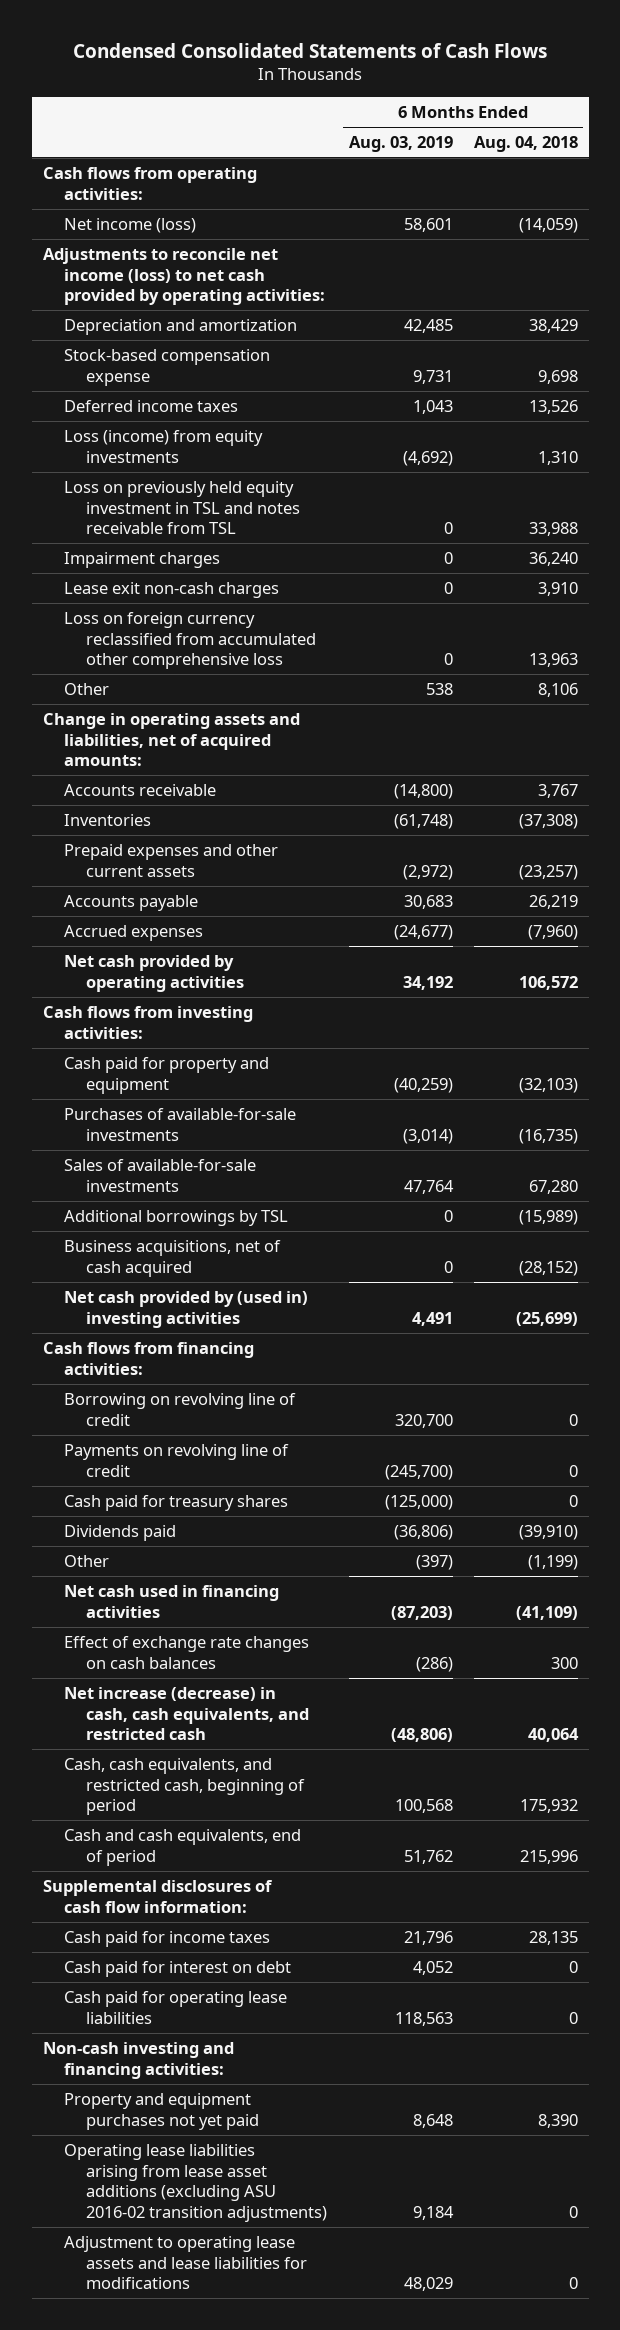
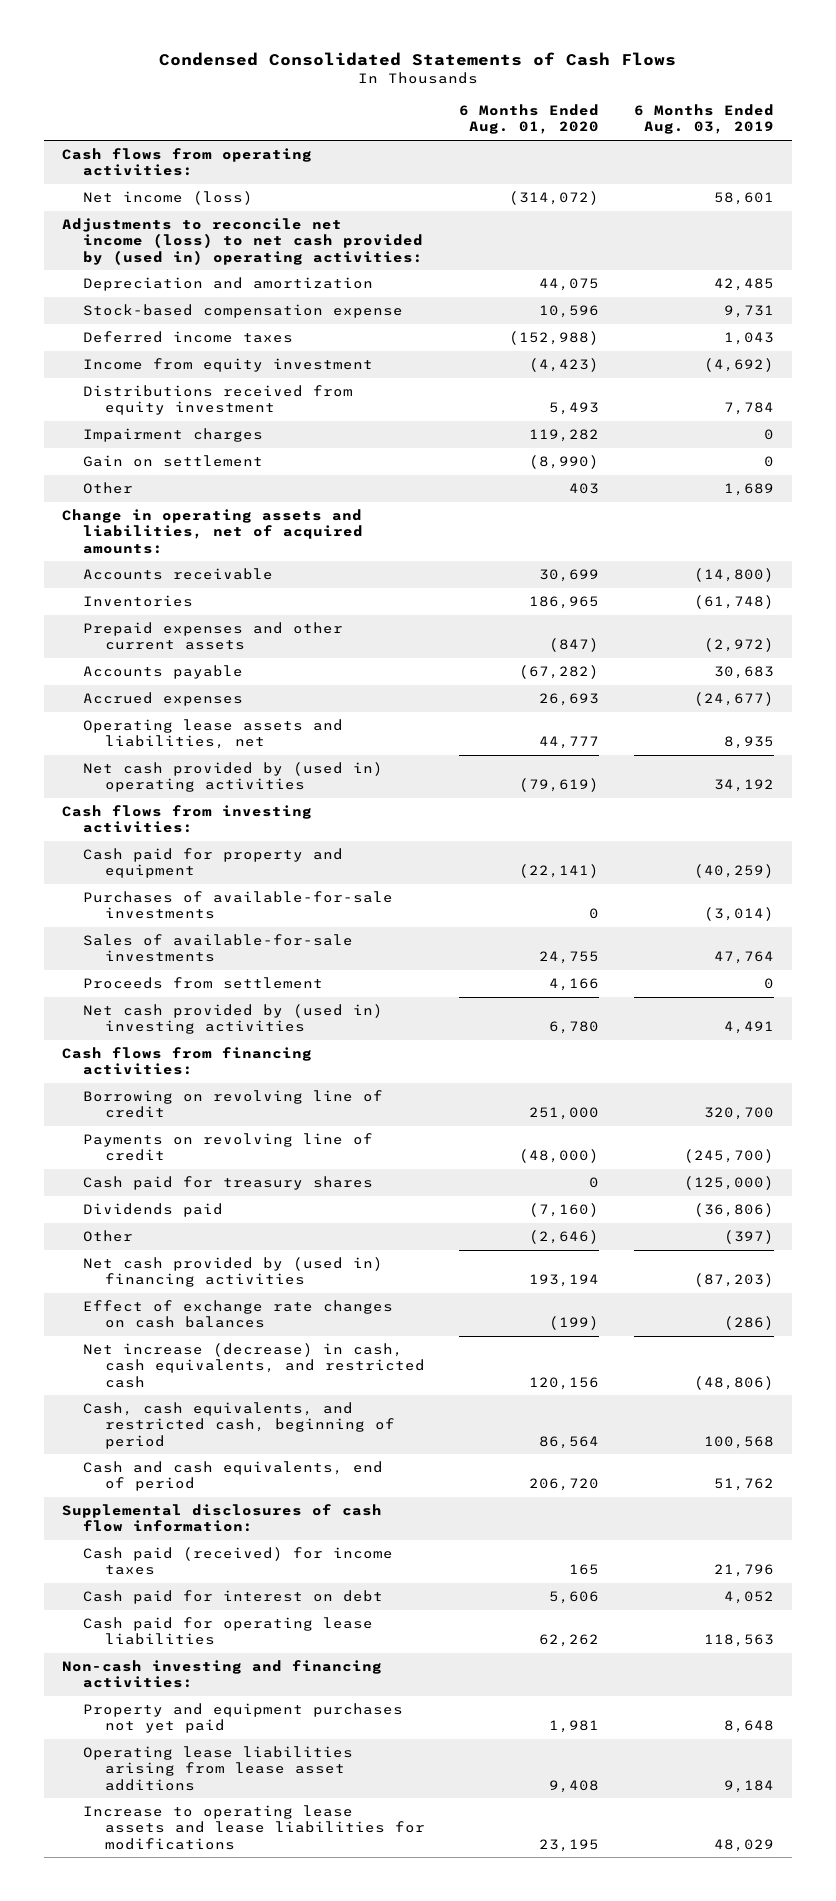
- | 6 Months Ended Aug. 03, 2019 | 6 Months Ended Aug. 04, 2018
+ | 6 Months Ended Aug. 01, 2020 | 6 Months Ended Aug. 03, 2019
- Adjustments to reconcile net income (loss) to net cash provided by operating activities:
+ Adjustments to reconcile net income (loss) to net cash provided by (used in) operating activities:
- Loss (income) from equity investments | (4,692) | 1,310
- Loss on previously held equity investment in TSL and notes receivable from TSL | 0 | 33,988
+ Income from equity investment | (4,423) | (4,692)
+ Distributions received from equity investment | 5,493 | 7,784
- Lease exit non-cash charges | 0 | 3,910
- Loss on foreign currency reclassified from accumulated other comprehensive loss | 0 | 13,963
- Other | 538 | 8,106
+ Gain on settlement | (8,990) | 0
+ Other | 403 | 1,689
- Net cash provided by operating activities | 34,192 | 106,572
+ Operating lease assets and liabilities, net | 44,777 | 8,935
+ Net cash provided by (used in) operating activities | (79,619) | 34,192
- Additional borrowings by TSL | 0 | (15,989)
- Business acquisitions, net of cash acquired | 0 | (28,152)
+ Proceeds from settlement | 4,166 | 0
- Net cash used in financing activities | (87,203) | (41,109)
+ Net cash provided by (used in) financing activities | 193,194 | (87,203)
- Cash paid for income taxes | 21,796 | 28,135
+ Cash paid (received) for income taxes | 165 | 21,796
- Operating lease liabilities arising from lease asset additions (excluding ASU 2016-02 transition adjustments) | 9,184 | 0
- Adjustment to operating lease assets and lease liabilities for modifications | 48,029 | 0
+ Operating lease liabilities arising from lease asset additions | 9,408 | 9,184
+ Increase to operating lease assets and lease liabilities for modifications | 23,195 | 48,029

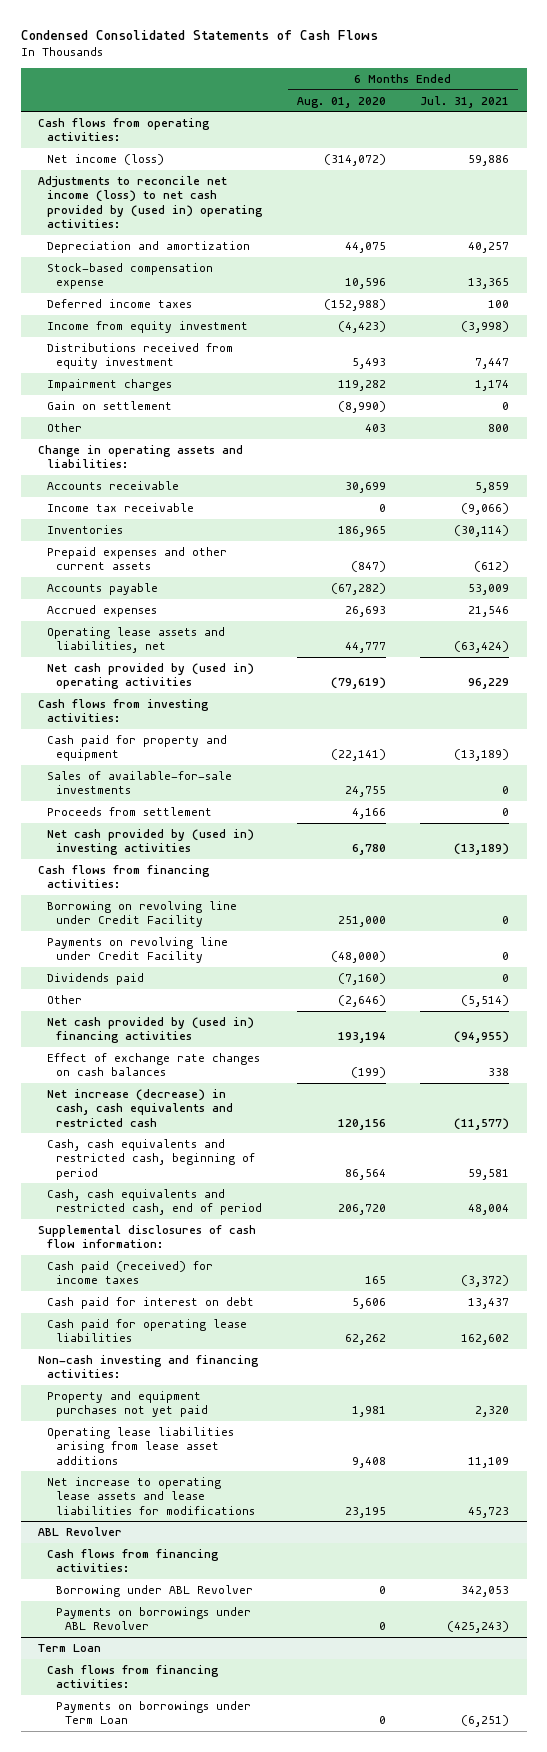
- | 6 Months Ended Aug. 01, 2020 | 6 Months Ended Aug. 03, 2019
+ | 6 Months Ended Aug. 01, 2020 | 6 Months Ended Jul. 31, 2021
- Change in operating assets and liabilities, net of acquired amounts:
+ Change in operating assets and liabilities:
+ Income tax receivable | 0 | (9,066)
- Purchases of available-for-sale investments | 0 | (3,014)
- Borrowing on revolving line of credit | 251,000 | 320,700
- Payments on revolving line of credit | (48,000) | (245,700)
- Cash paid for treasury shares | 0 | (125,000)
+ Borrowing on revolving line under Credit Facility | 251,000 | 0
+ Payments on revolving line under Credit Facility | (48,000) | 0
- Net increase (decrease) in cash, cash equivalents, and restricted cash | 120,156 | (48,806)
- Cash, cash equivalents, and restricted cash, beginning of period | 86,564 | 100,568
- Cash and cash equivalents, end of period | 206,720 | 51,762
+ Net increase (decrease) in cash, cash equivalents and restricted cash | 120,156 | (11,577)
+ Cash, cash equivalents and restricted cash, beginning of period | 86,564 | 59,581
+ Cash, cash equivalents and restricted cash, end of period | 206,720 | 48,004
- Increase to operating lease assets and lease liabilities for modifications | 23,195 | 48,029
+ Net increase to operating lease assets and lease liabilities for modifications | 23,195 | 45,723
+ ABL Revolver
+ Cash flows from financing activities:
+ Borrowing under ABL Revolver | 0 | 342,053
+ Payments on borrowings under ABL Revolver | 0 | (425,243)
+ Term Loan
+ Cash flows from financing activities:
+ Payments on borrowings under Term Loan | 0 | (6,251)

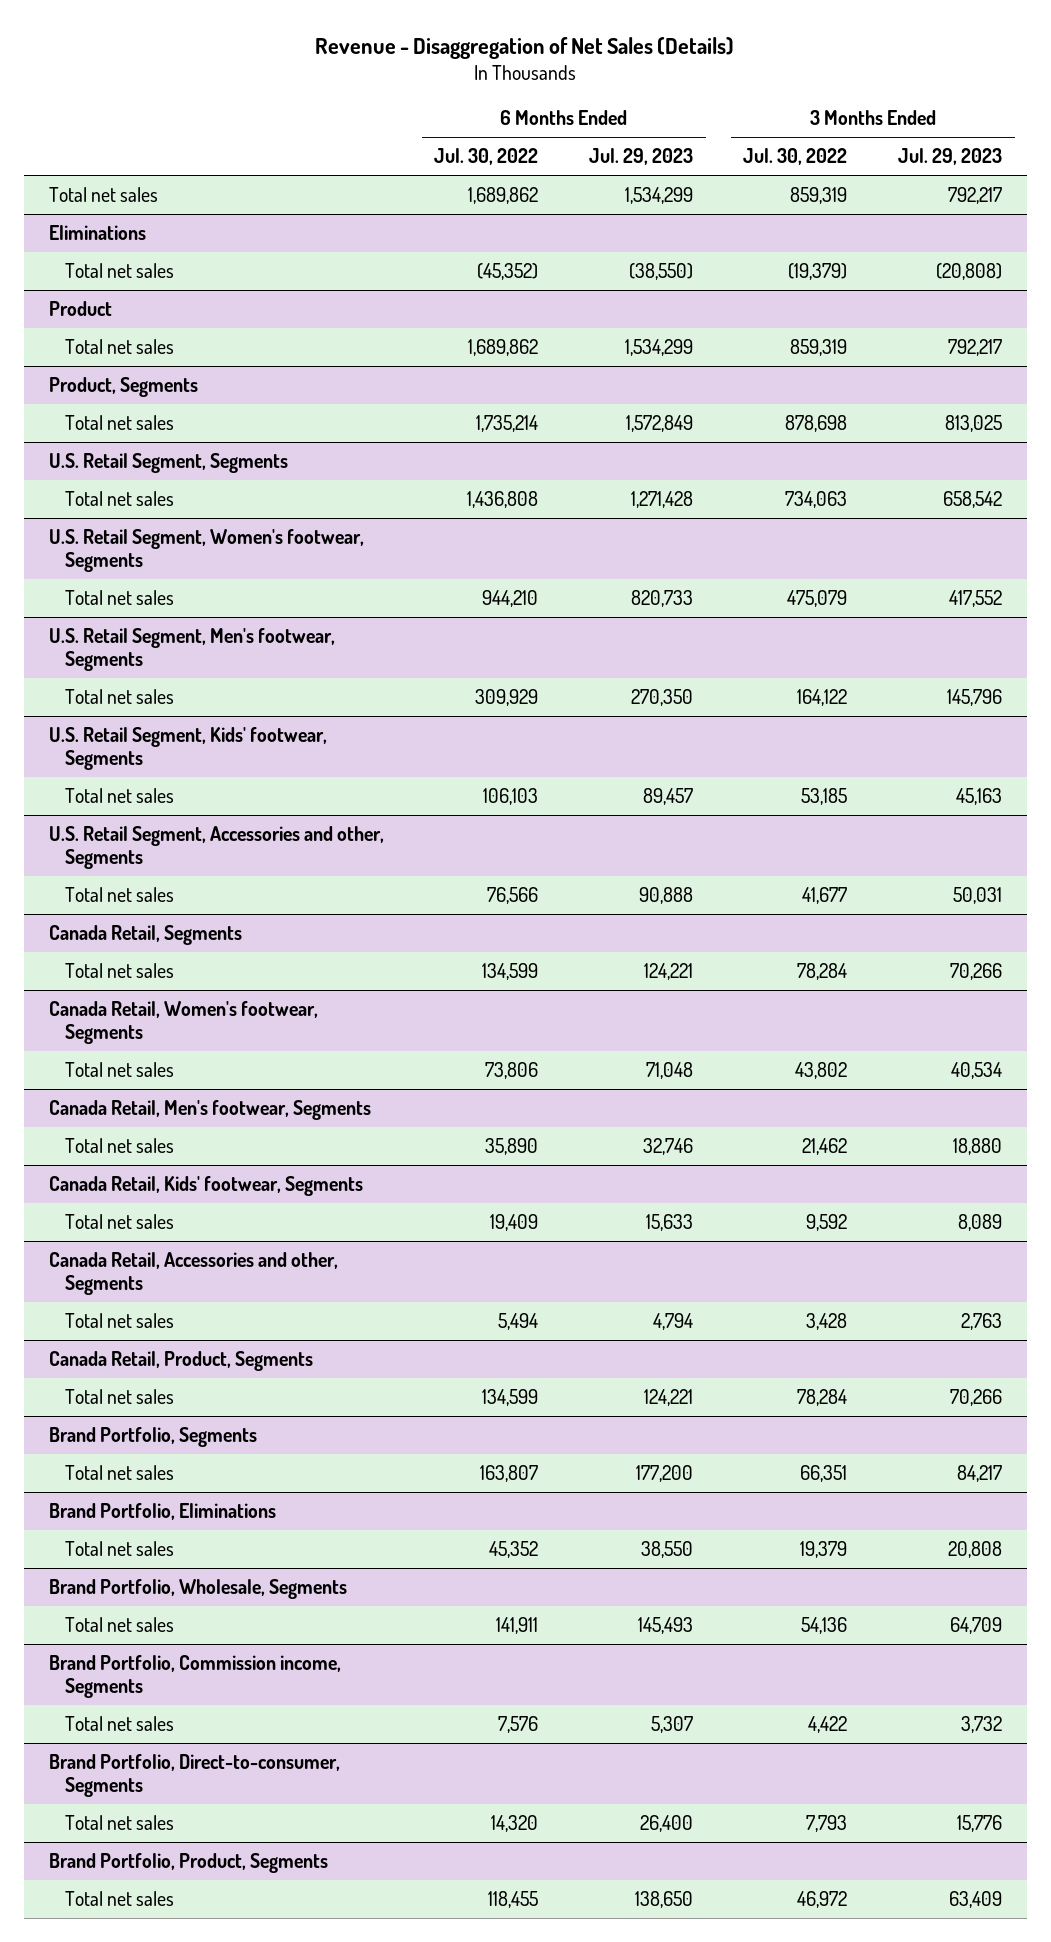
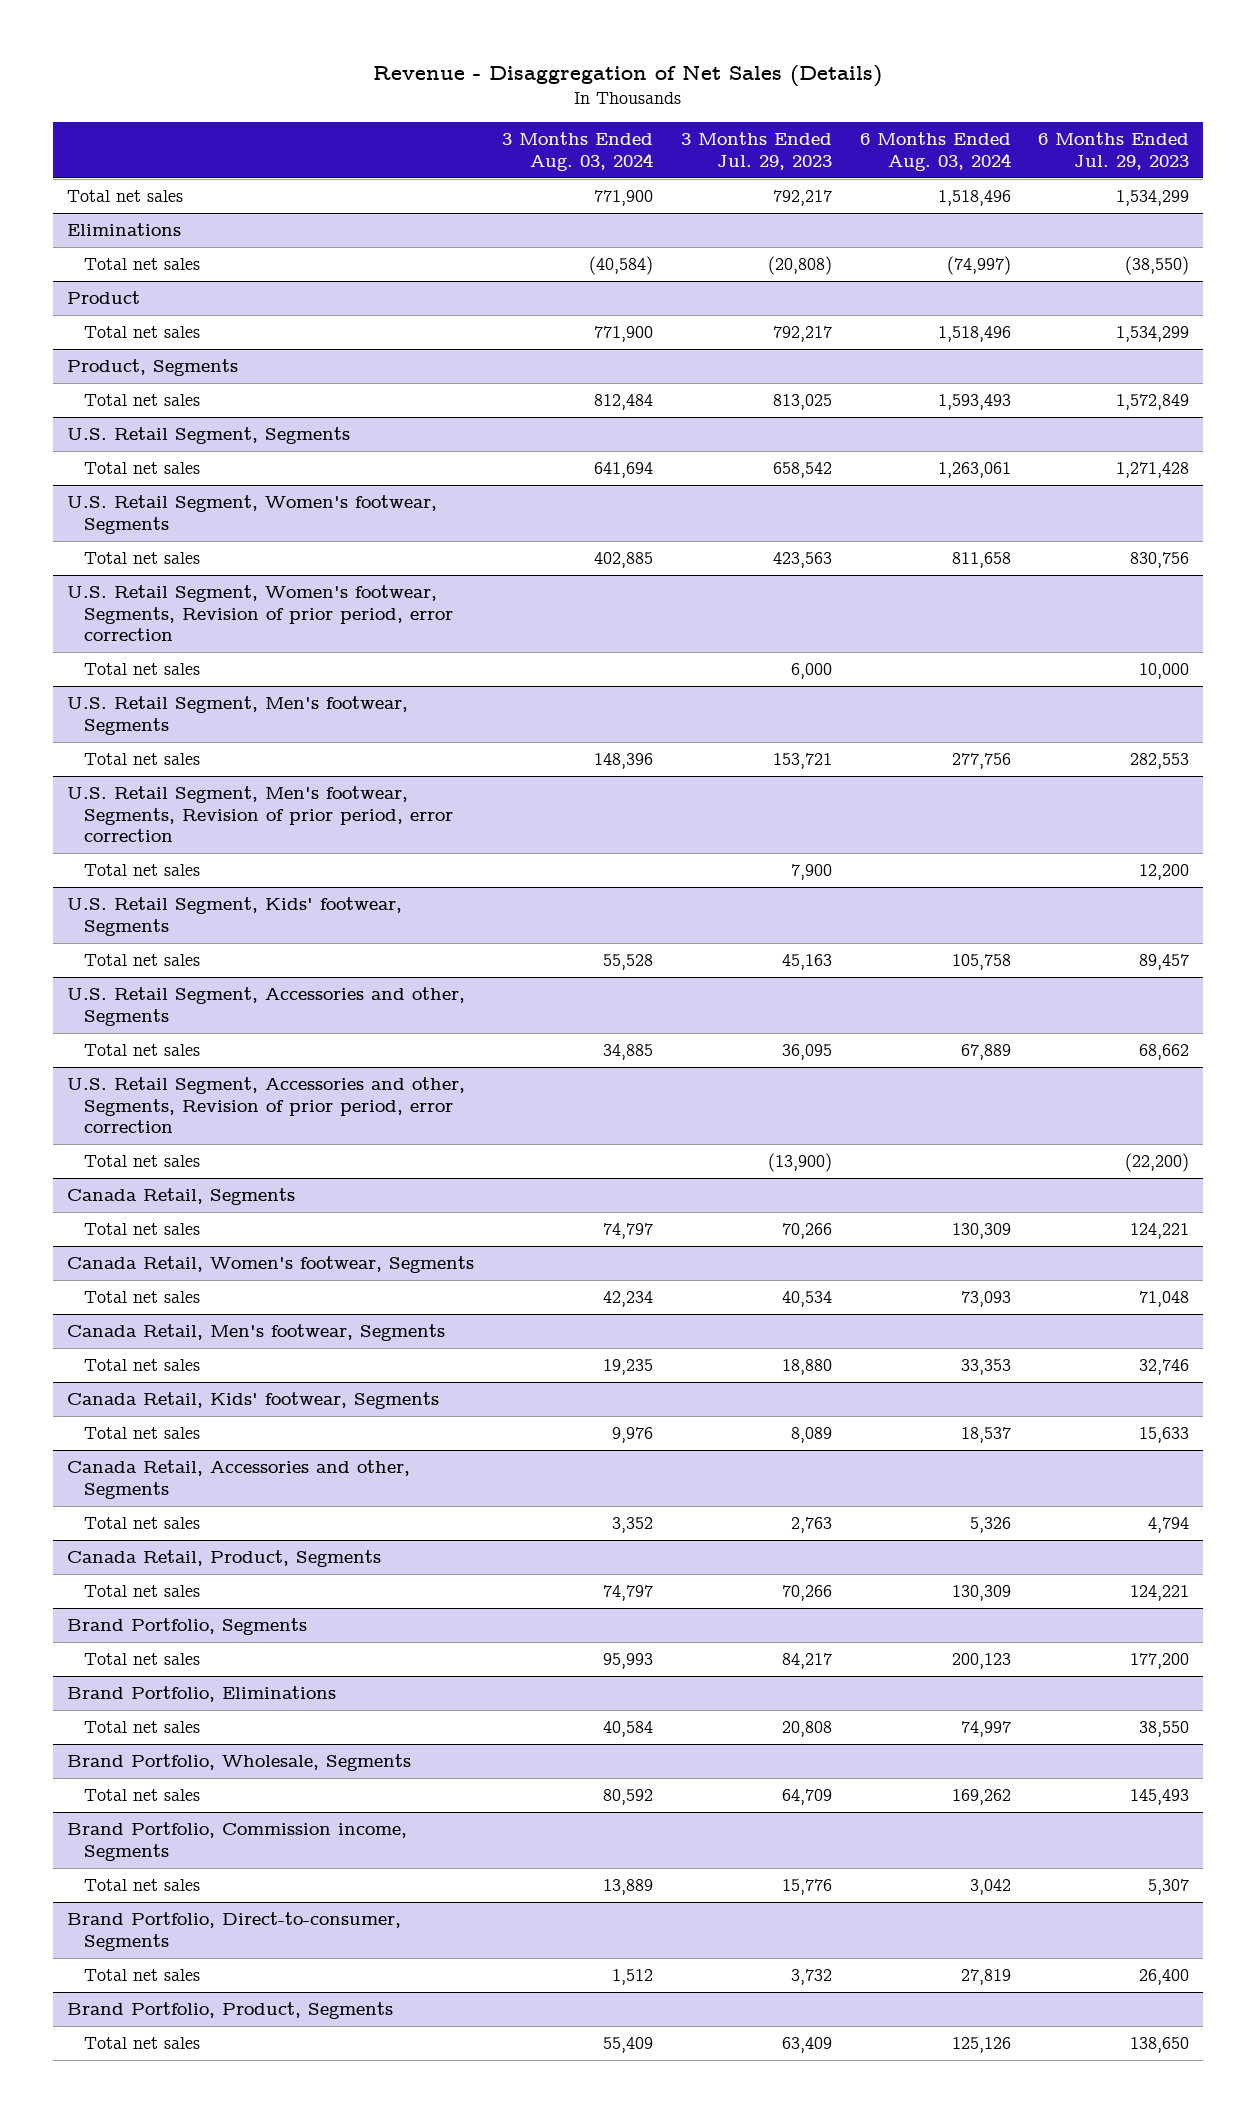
- | 6 Months Ended Jul. 30, 2022 | 6 Months Ended Jul. 29, 2023 | 3 Months Ended Jul. 30, 2022 | 3 Months Ended Jul. 29, 2023
+ | 3 Months Ended Aug. 03, 2024 | 3 Months Ended Jul. 29, 2023 | 6 Months Ended Aug. 03, 2024 | 6 Months Ended Jul. 29, 2023
@ U.S. Retail Segment, Women's footwear, Segments
- Total net sales | 944,210 | 820,733 | 475,079 | 417,552
+ Total net sales | 402,885 | 423,563 | 811,658 | 830,756
+ U.S. Retail Segment, Women's footwear, Segments, Revision of prior period, error correction
+ Total net sales | | 6,000 | | 10,000
@ U.S. Retail Segment, Men's footwear, Segments
- Total net sales | 309,929 | 270,350 | 164,122 | 145,796
+ Total net sales | 148,396 | 153,721 | 277,756 | 282,553
+ U.S. Retail Segment, Men's footwear, Segments, Revision of prior period, error correction
+ Total net sales | | 7,900 | | 12,200
@ U.S. Retail Segment, Accessories and other, Segments
- Total net sales | 76,566 | 90,888 | 41,677 | 50,031
+ Total net sales | 34,885 | 36,095 | 67,889 | 68,662
+ U.S. Retail Segment, Accessories and other, Segments, Revision of prior period, error correction
+ Total net sales | | (13,900) | | (22,200)
@ Brand Portfolio, Commission income, Segments
- Total net sales | 7,576 | 5,307 | 4,422 | 3,732
+ Total net sales | 13,889 | 15,776 | 3,042 | 5,307
@ Brand Portfolio, Direct-to-consumer, Segments
- Total net sales | 14,320 | 26,400 | 7,793 | 15,776
+ Total net sales | 1,512 | 3,732 | 27,819 | 26,400

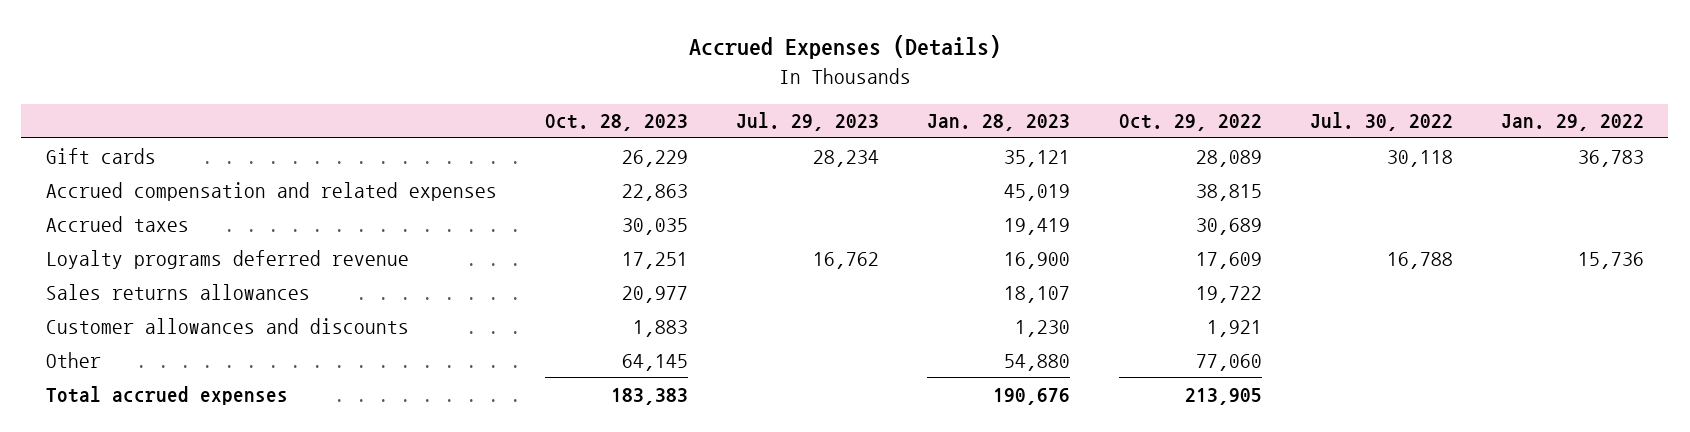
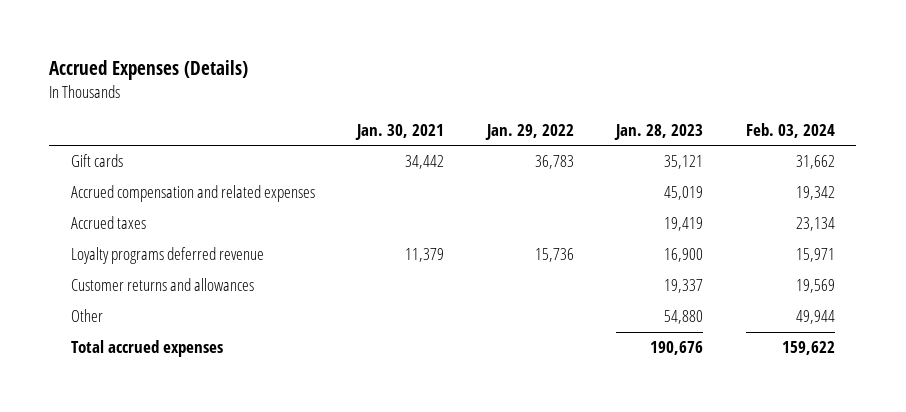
- | Oct. 28, 2023 | Jul. 29, 2023 | Jan. 28, 2023 | Oct. 29, 2022 | Jul. 30, 2022 | Jan. 29, 2022
+ | Jan. 30, 2021 | Jan. 29, 2022 | Jan. 28, 2023 | Feb. 03, 2024
- Sales returns allowances | 20,977 | | 18,107 | 19,722 | |
- Customer allowances and discounts | 1,883 | | 1,230 | 1,921 | |
+ Customer returns and allowances | | | 19,337 | 19,569

